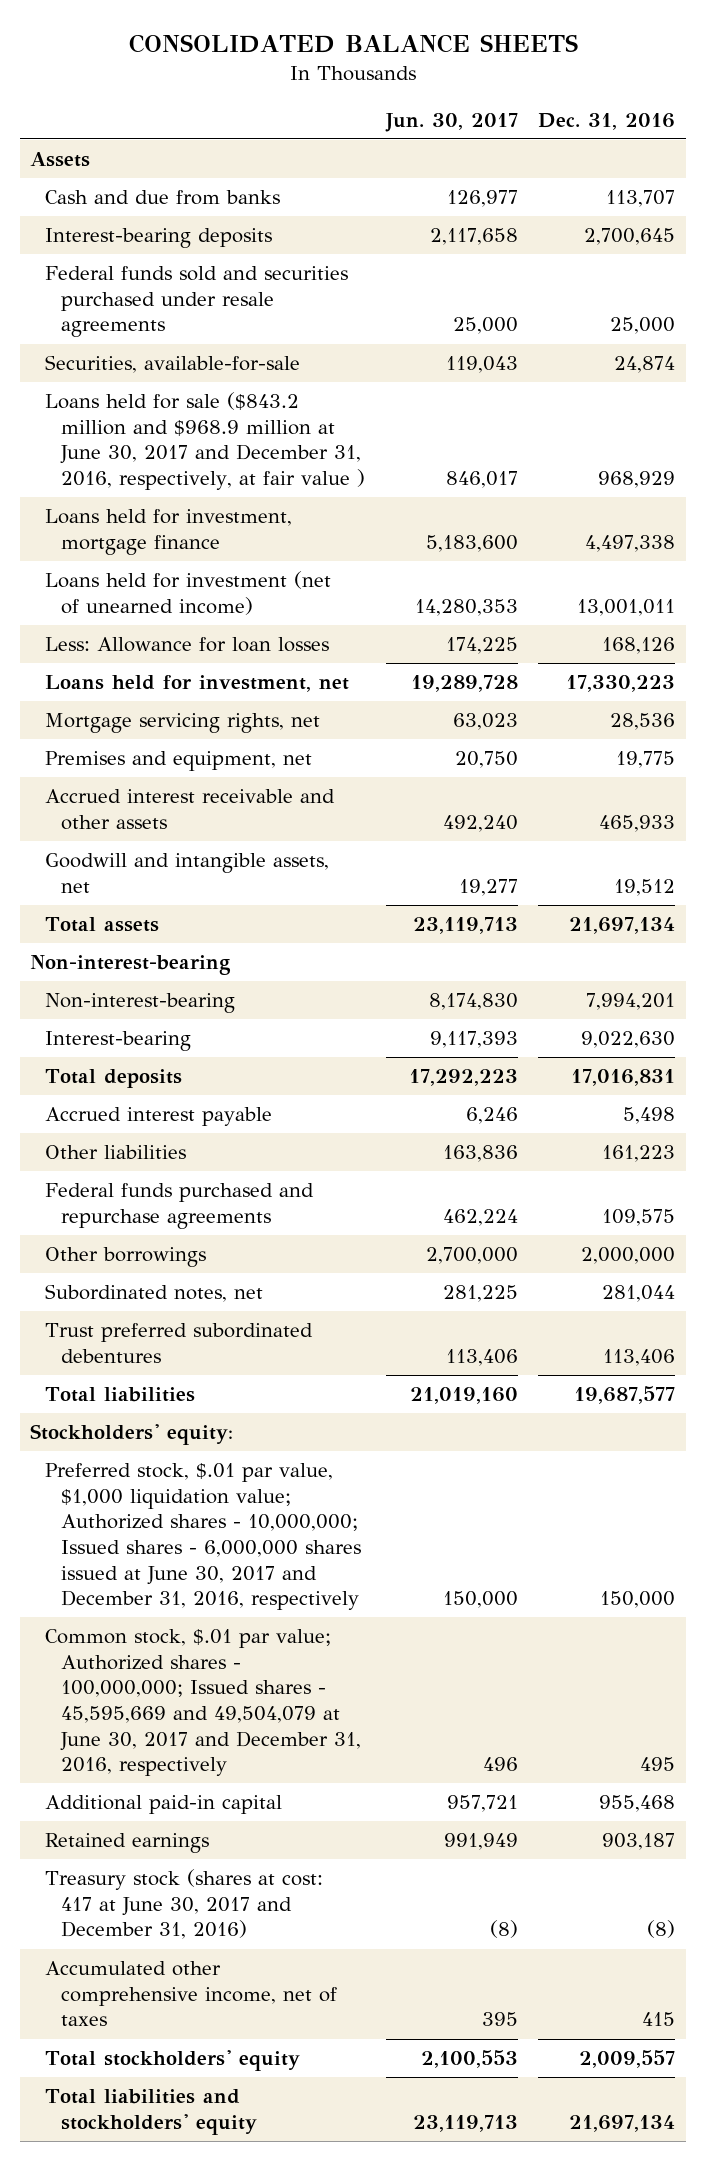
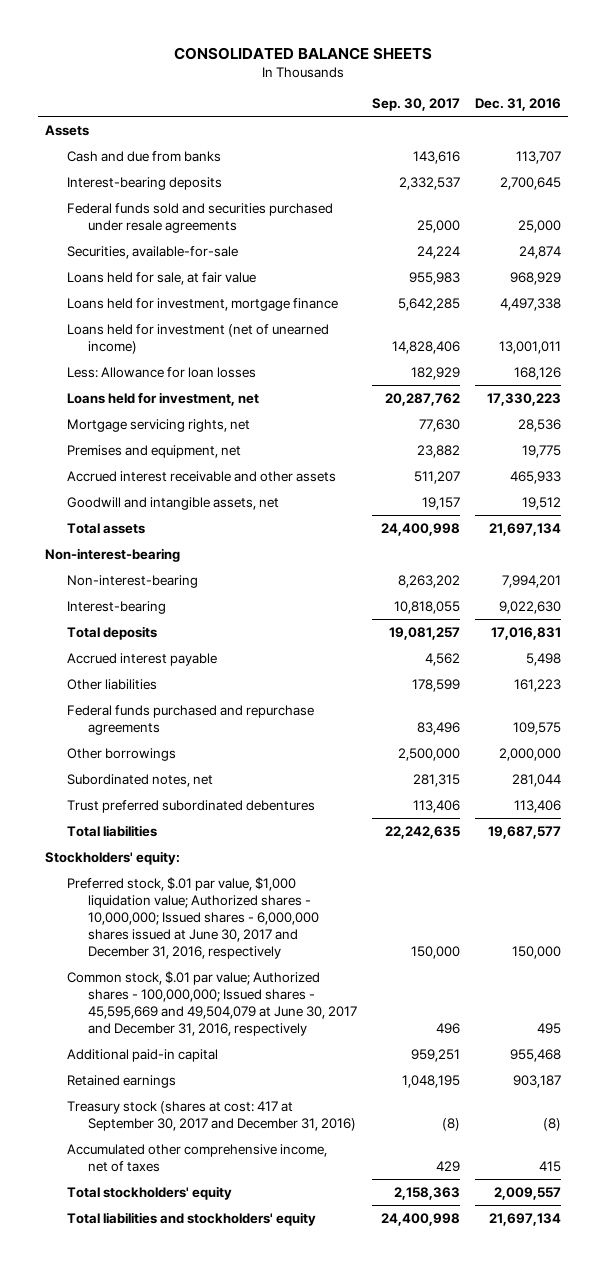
- | Jun. 30, 2017 | Dec. 31, 2016
+ | Sep. 30, 2017 | Dec. 31, 2016
- Loans held for sale ($843.2 million and $968.9 million at June 30, 2017 and December 31, 2016, respectively, at fair value ) | 846,017 | 968,929
+ Loans held for sale, at fair value | 955,983 | 968,929
- Treasury stock (shares at cost: 417 at June 30, 2017 and December 31, 2016) | (8) | (8)
+ Treasury stock (shares at cost: 417 at September 30, 2017 and December 31, 2016) | (8) | (8)

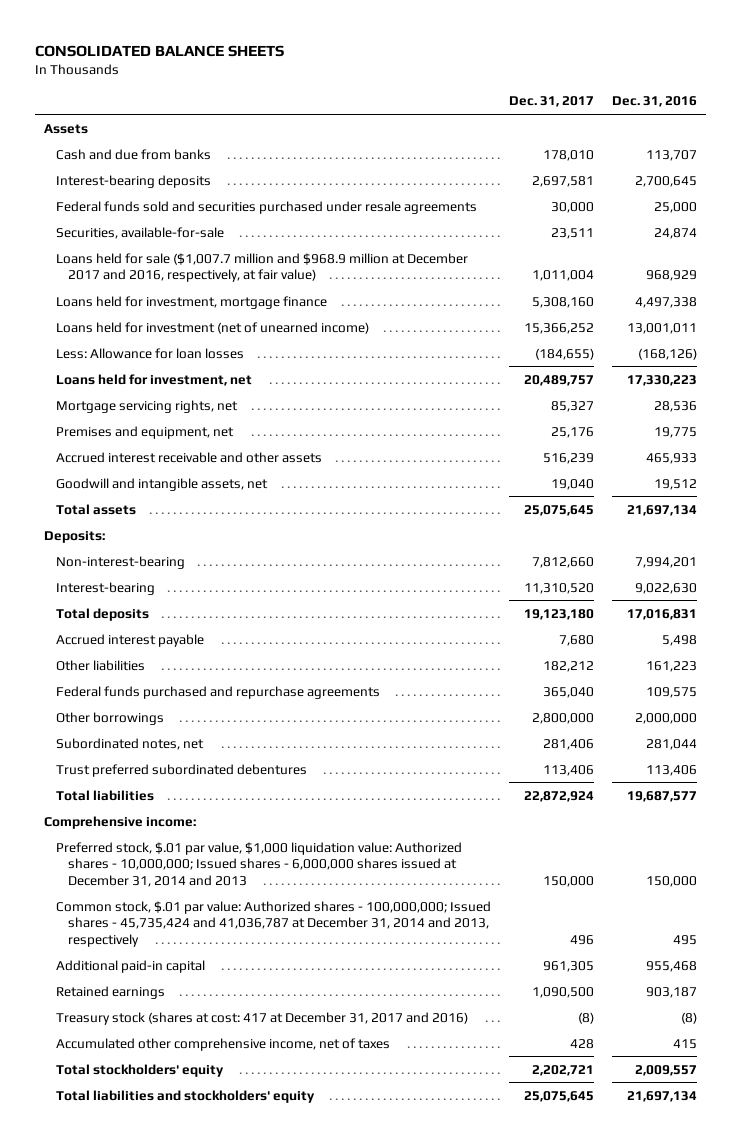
- | Sep. 30, 2017 | Dec. 31, 2016
+ | Dec. 31, 2017 | Dec. 31, 2016
- Loans held for sale, at fair value | 955,983 | 968,929
+ Loans held for sale ($1,007.7 million and $968.9 million at December 2017 and 2016, respectively, at fair value) | 1,011,004 | 968,929
- Less: Allowance for loan losses | 182,929 | 168,126
+ Less: Allowance for loan losses | (184,655) | (168,126)
- Non-interest-bearing
+ Deposits:
- Stockholders' equity:
- Preferred stock, $.01 par value, $1,000 liquidation value; Authorized shares - 10,000,000; Issued shares - 6,000,000 shares issued at June 30, 2017 and December 31, 2016, respectively | 150,000 | 150,000
- Common stock, $.01 par value; Authorized shares - 100,000,000; Issued shares - 45,595,669 and 49,504,079 at June 30, 2017 and December 31, 2016, respectively | 496 | 495
+ Comprehensive income:
+ Preferred stock, $.01 par value, $1,000 liquidation value: Authorized shares - 10,000,000; Issued shares - 6,000,000 shares issued at December 31, 2014 and 2013 | 150,000 | 150,000
+ Common stock, $.01 par value: Authorized shares - 100,000,000; Issued shares - 45,735,424 and 41,036,787 at December 31, 2014 and 2013, respectively | 496 | 495
- Treasury stock (shares at cost: 417 at September 30, 2017 and December 31, 2016) | (8) | (8)
+ Treasury stock (shares at cost: 417 at December 31, 2017 and 2016) | (8) | (8)

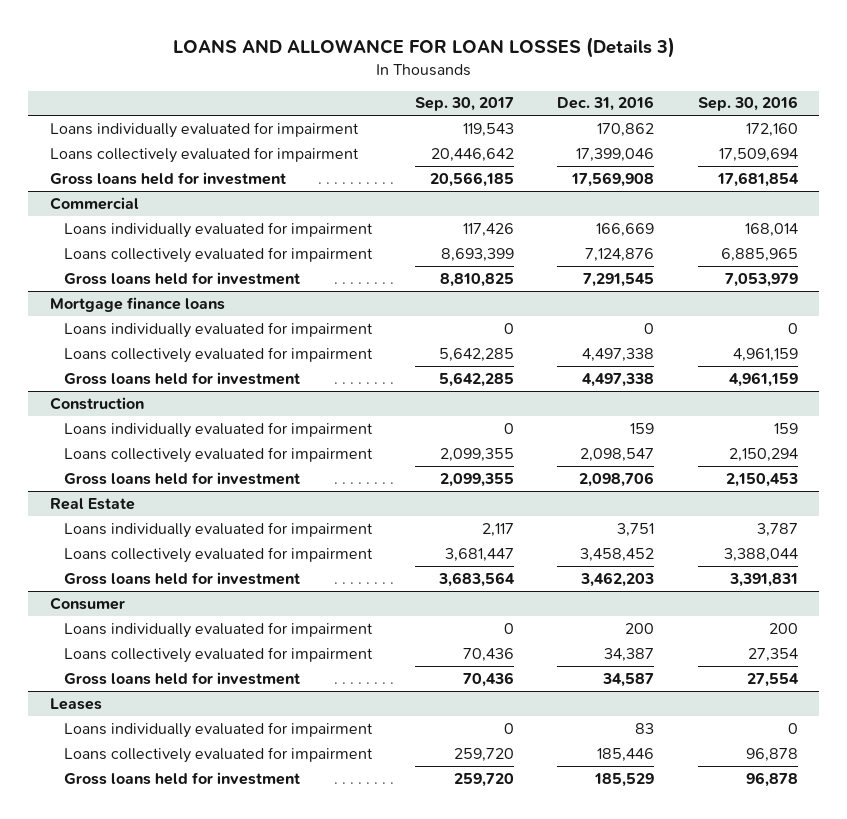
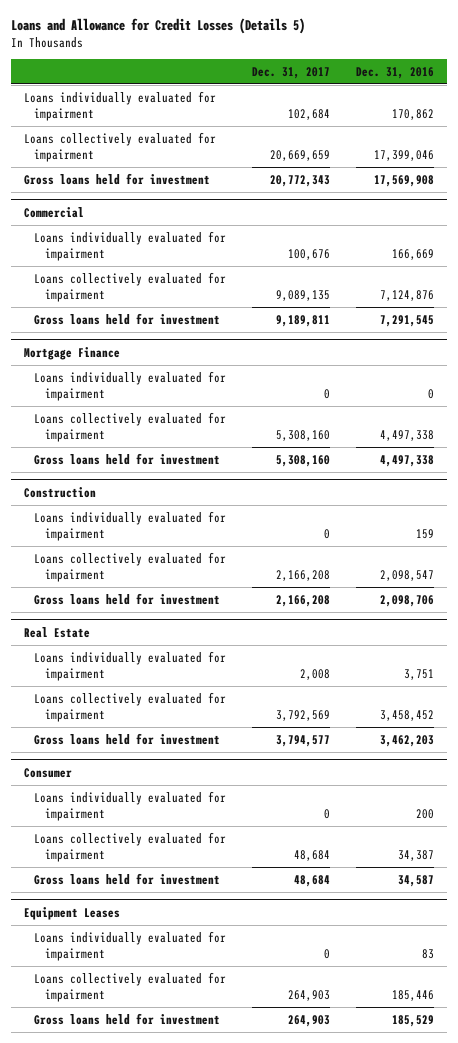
- LOANS AND ALLOWANCE FOR LOAN LOSSES (Details 3)
+ Loans and Allowance for Credit Losses (Details 5)
- | Sep. 30, 2017 | Dec. 31, 2016 | Sep. 30, 2016
+ | Dec. 31, 2017 | Dec. 31, 2016
- Mortgage finance loans
+ Mortgage Finance
- Leases
+ Equipment Leases

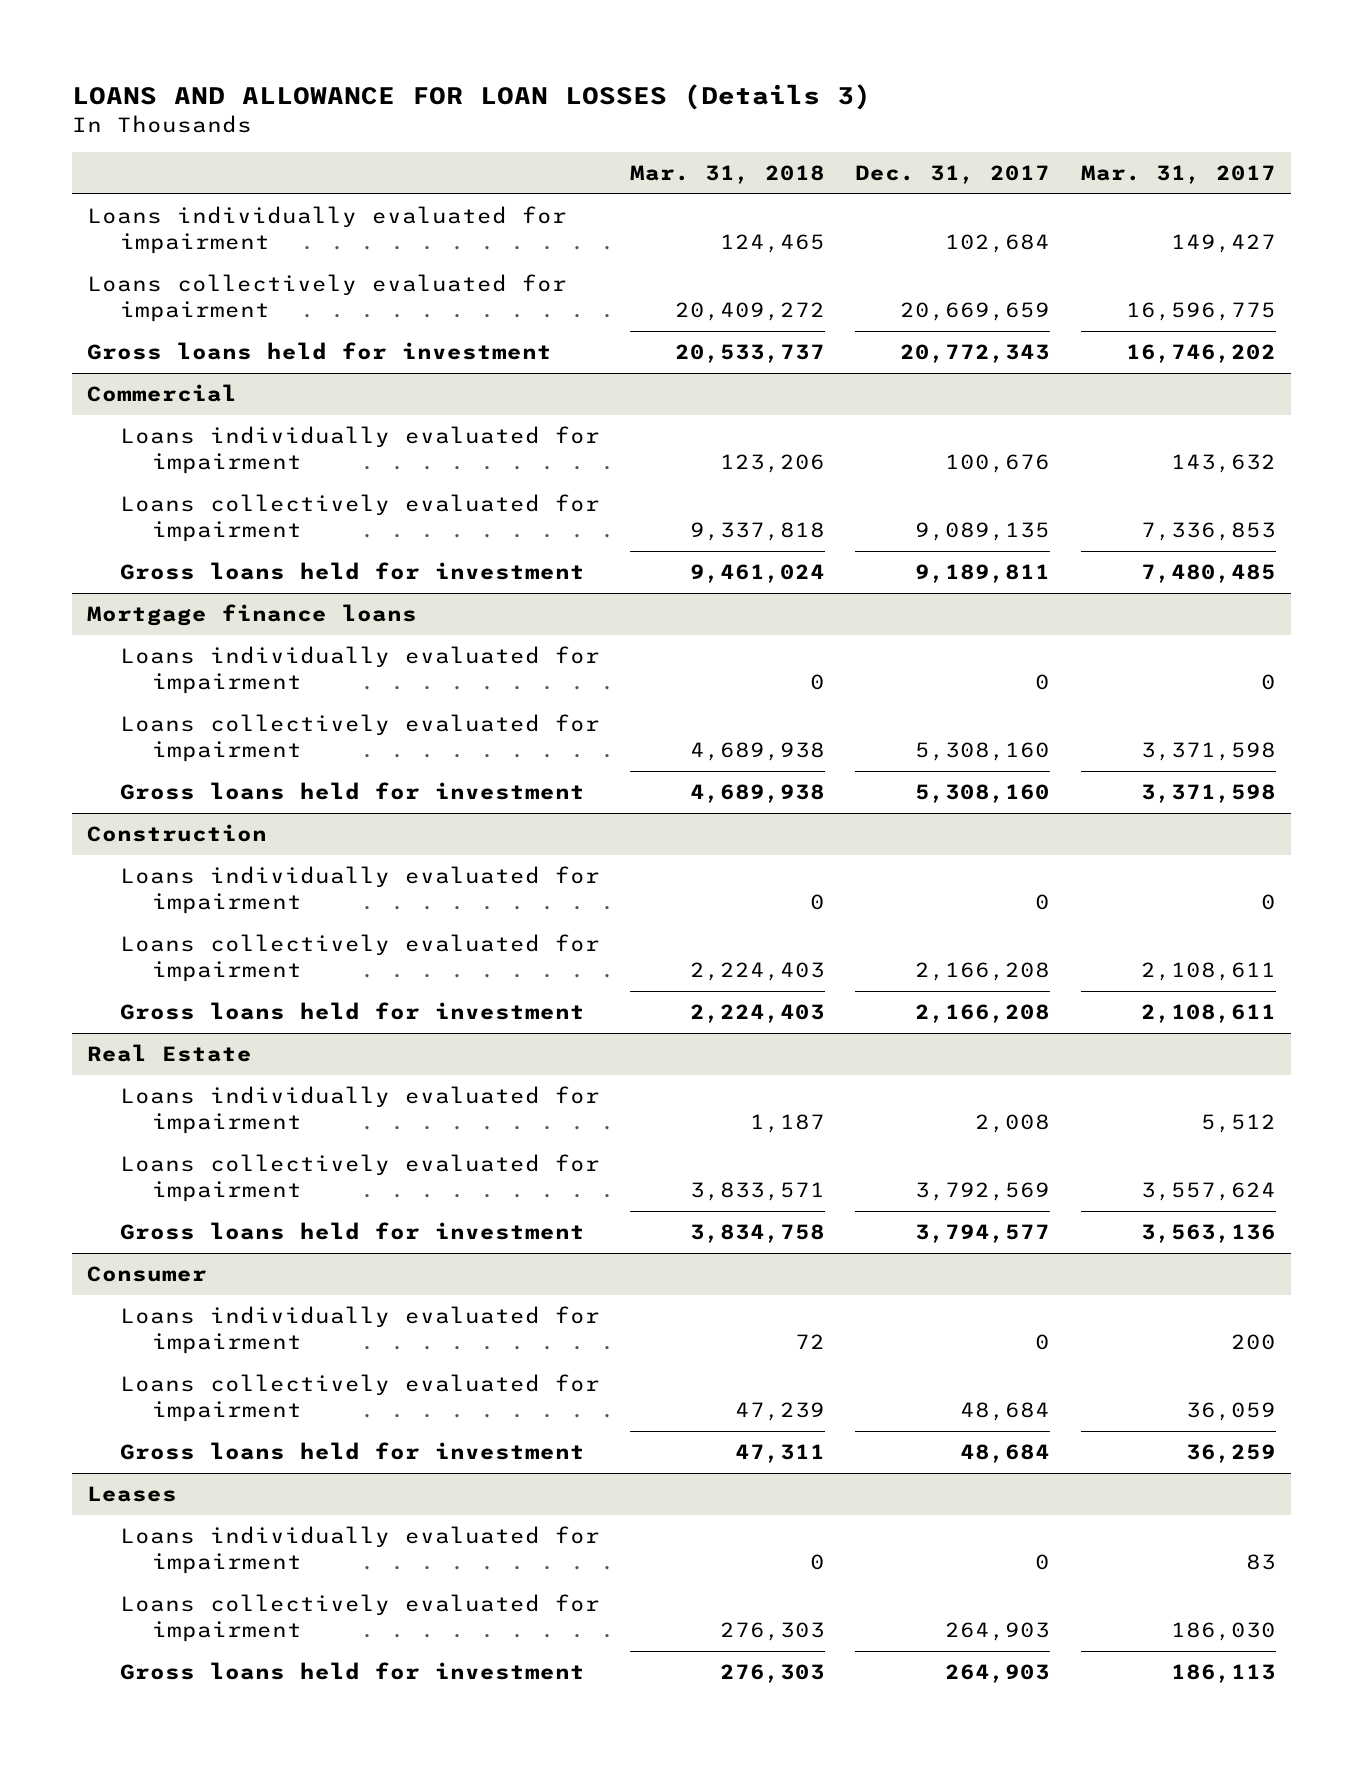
- Loans and Allowance for Credit Losses (Details 5)
+ LOANS AND ALLOWANCE FOR LOAN LOSSES (Details 3)
- | Dec. 31, 2017 | Dec. 31, 2016
+ | Mar. 31, 2018 | Dec. 31, 2017 | Mar. 31, 2017
- Mortgage Finance
+ Mortgage finance loans
- Equipment Leases
+ Leases

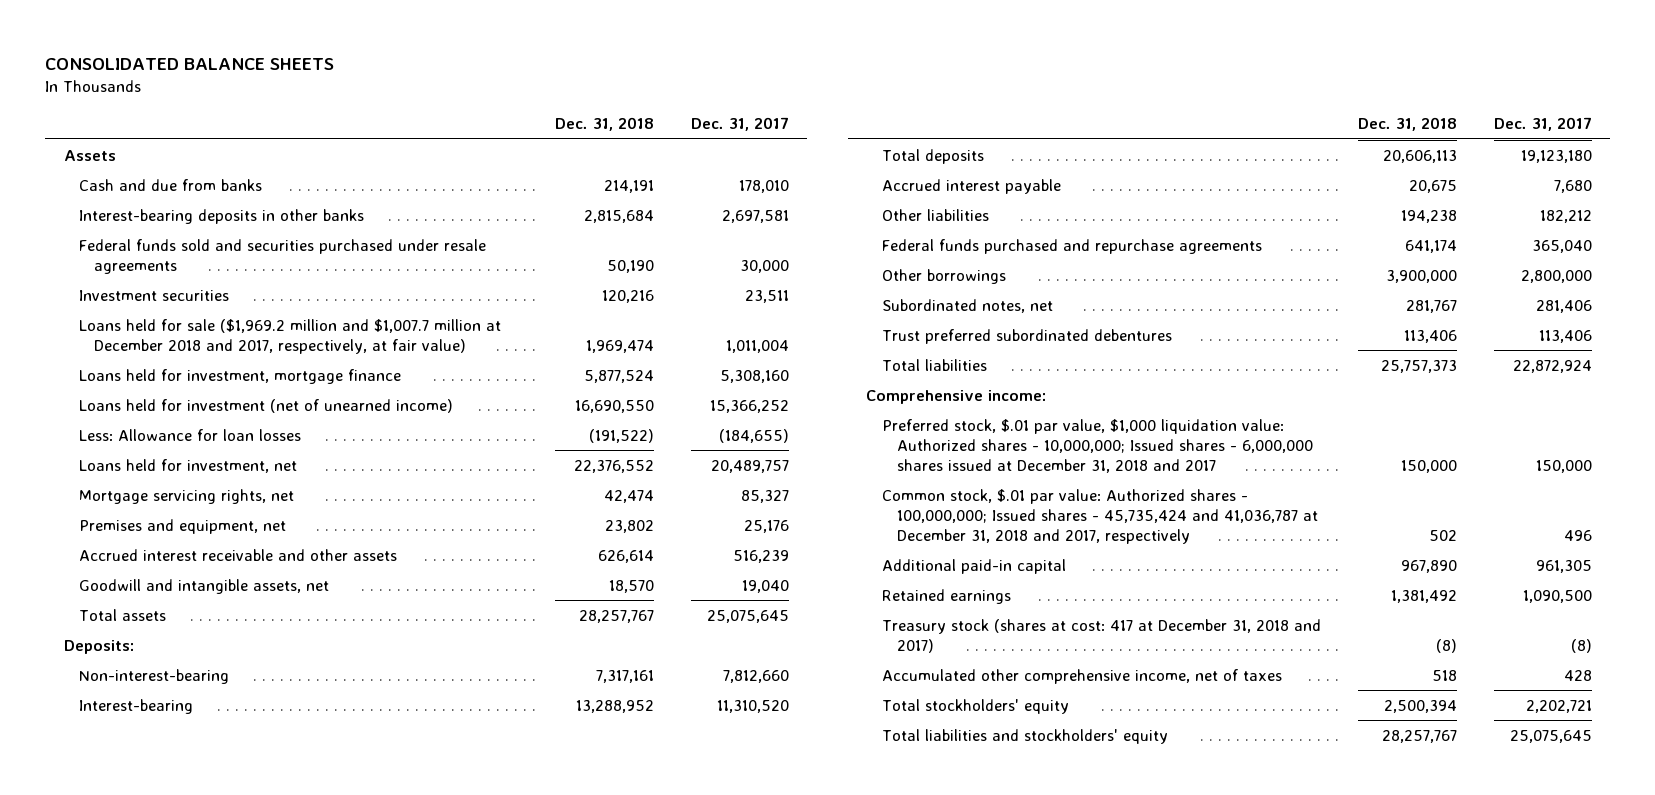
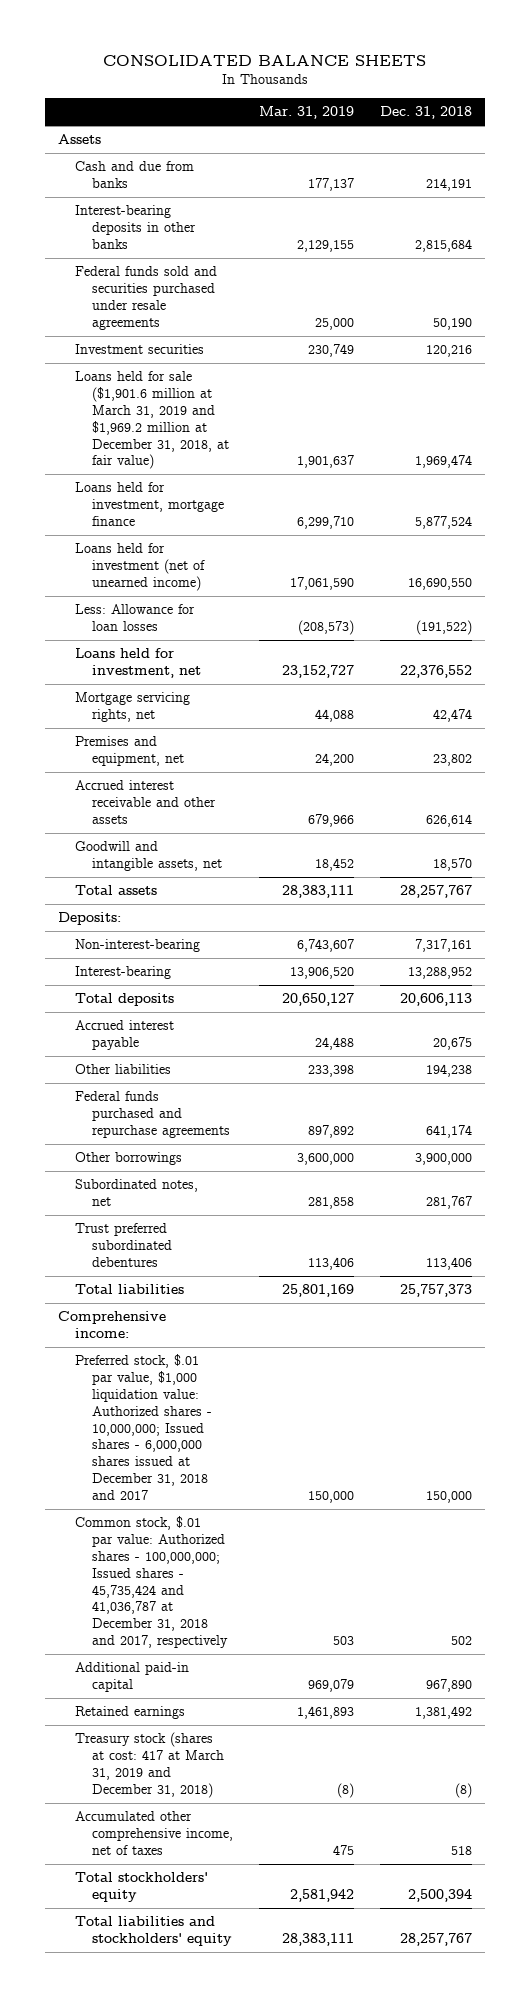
- | Dec. 31, 2018 | Dec. 31, 2017
+ | Mar. 31, 2019 | Dec. 31, 2018
- Loans held for sale ($1,969.2 million and $1,007.7 million at December 2018 and 2017, respectively, at fair value) | 1,969,474 | 1,011,004
+ Loans held for sale ($1,901.6 million at March 31, 2019 and $1,969.2 million at December 31, 2018, at fair value) | 1,901,637 | 1,969,474
- Treasury stock (shares at cost: 417 at December 31, 2018 and 2017) | (8) | (8)
+ Treasury stock (shares at cost: 417 at March 31, 2019 and December 31, 2018) | (8) | (8)

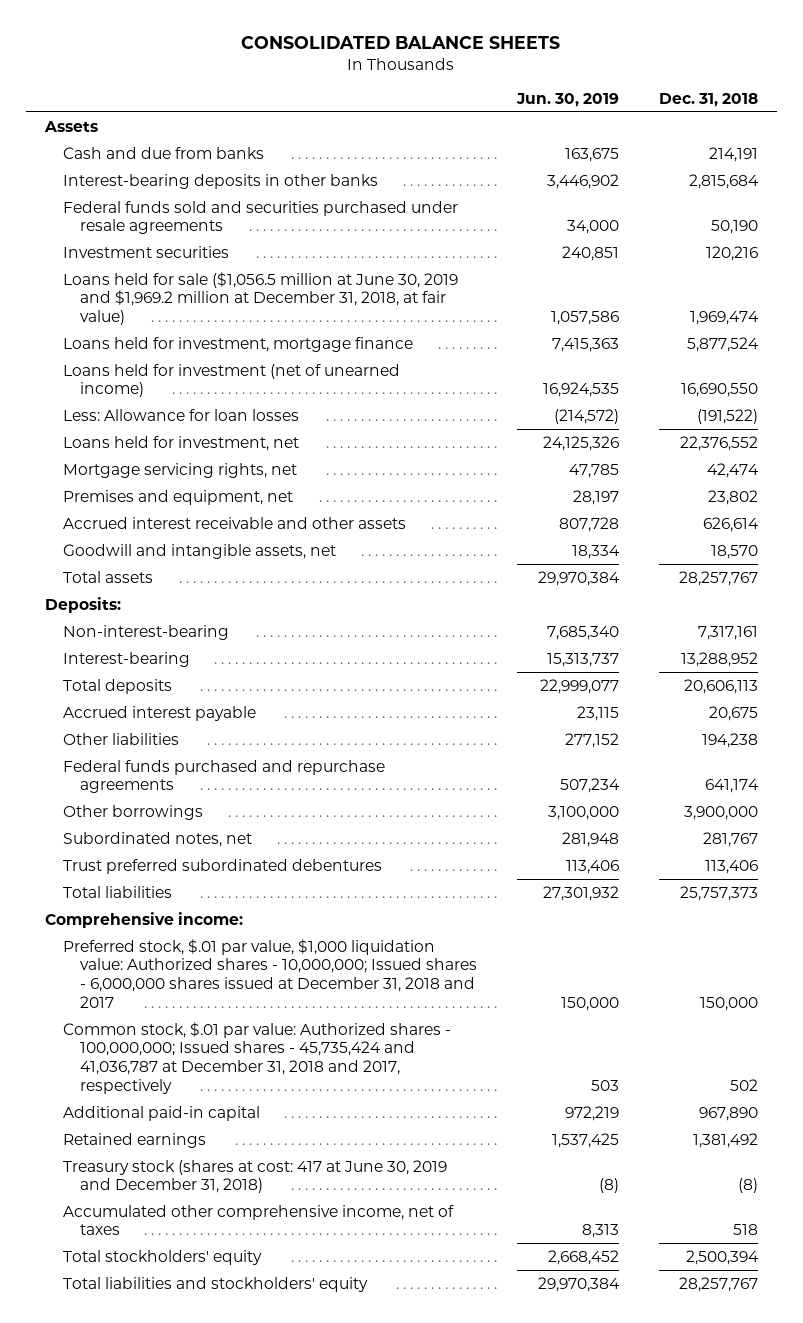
- | Mar. 31, 2019 | Dec. 31, 2018
+ | Jun. 30, 2019 | Dec. 31, 2018
- Loans held for sale ($1,901.6 million at March 31, 2019 and $1,969.2 million at December 31, 2018, at fair value) | 1,901,637 | 1,969,474
+ Loans held for sale ($1,056.5 million at June 30, 2019 and $1,969.2 million at December 31, 2018, at fair value) | 1,057,586 | 1,969,474
- Treasury stock (shares at cost: 417 at March 31, 2019 and December 31, 2018) | (8) | (8)
+ Treasury stock (shares at cost: 417 at June 30, 2019 and December 31, 2018) | (8) | (8)

